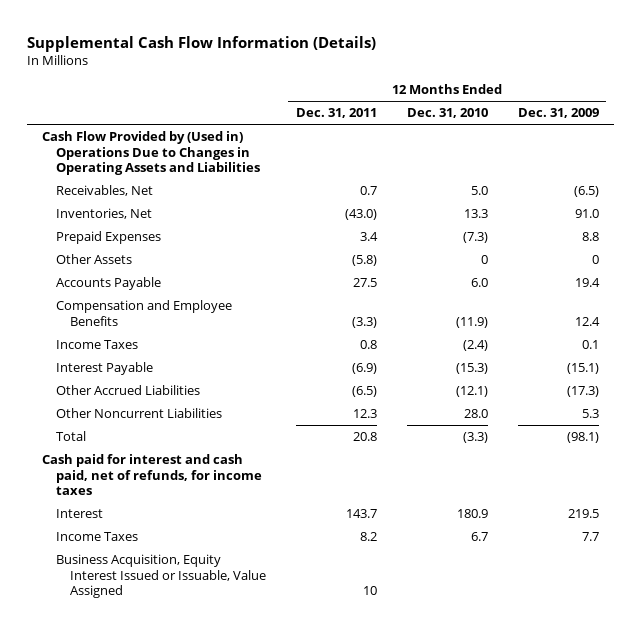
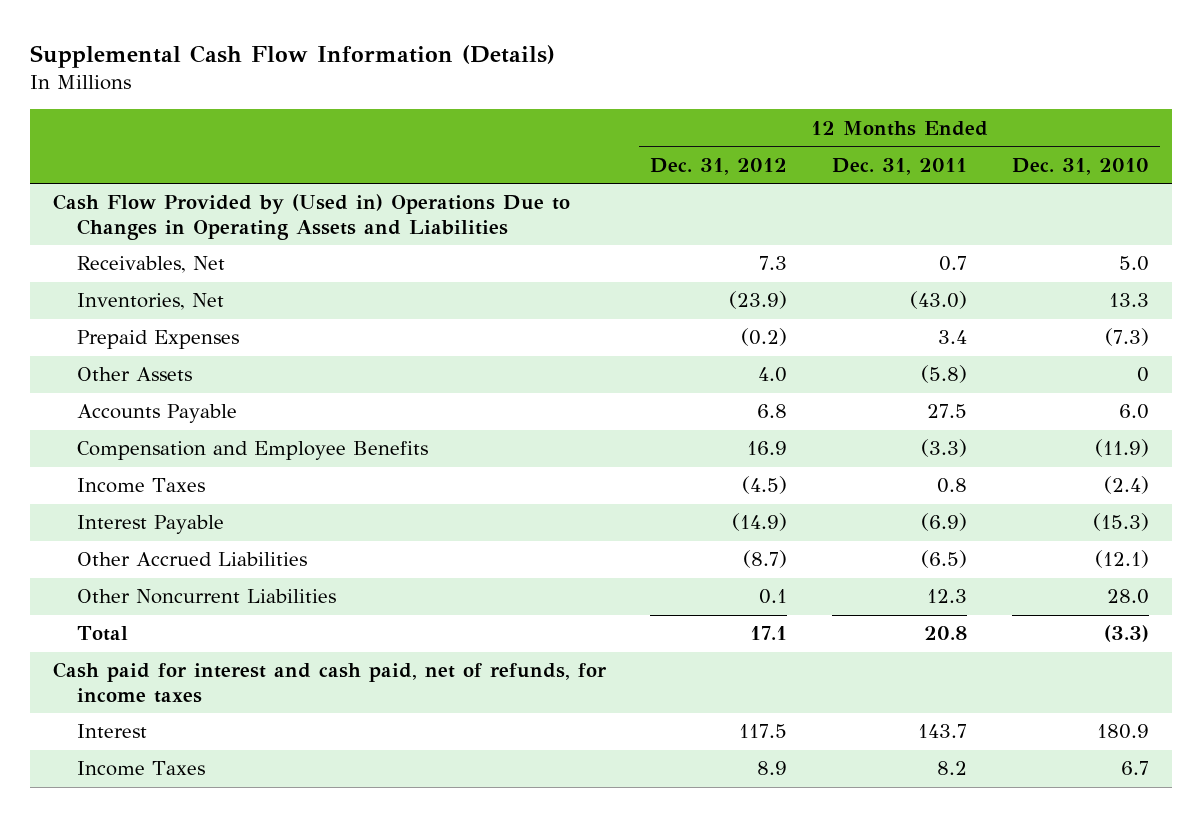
- | 12 Months Ended Dec. 31, 2011 | 12 Months Ended Dec. 31, 2010 | 12 Months Ended Dec. 31, 2009
+ | 12 Months Ended Dec. 31, 2012 | 12 Months Ended Dec. 31, 2011 | 12 Months Ended Dec. 31, 2010
- Business Acquisition, Equity Interest Issued or Issuable, Value Assigned | 10 | |

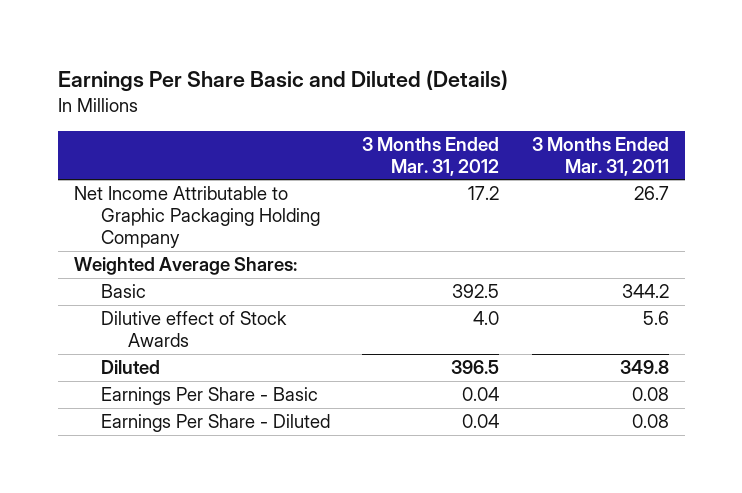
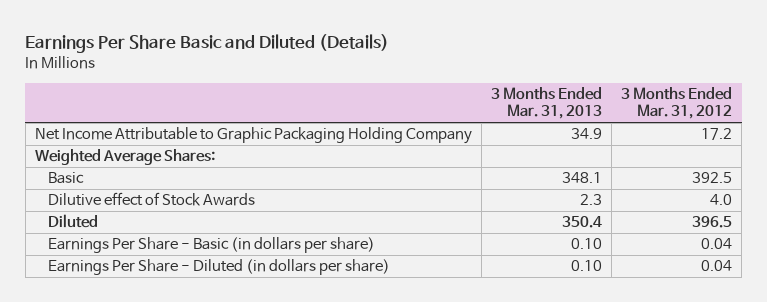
- | 3 Months Ended Mar. 31, 2012 | 3 Months Ended Mar. 31, 2011
+ | 3 Months Ended Mar. 31, 2013 | 3 Months Ended Mar. 31, 2012
- Earnings Per Share - Basic | 0.04 | 0.08
- Earnings Per Share - Diluted | 0.04 | 0.08
+ Earnings Per Share - Basic (in dollars per share) | 0.10 | 0.04
+ Earnings Per Share - Diluted (in dollars per share) | 0.10 | 0.04

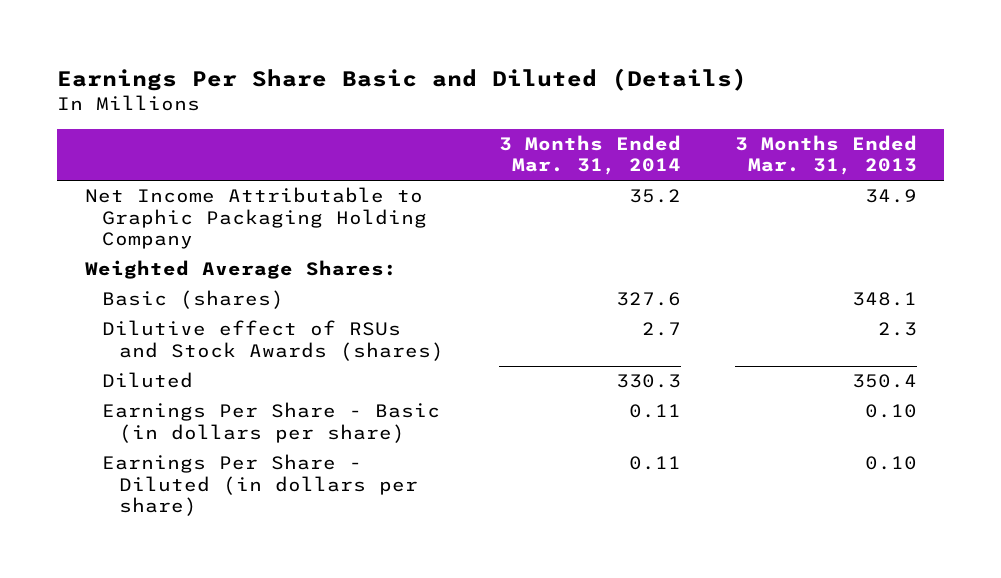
- | 3 Months Ended Mar. 31, 2013 | 3 Months Ended Mar. 31, 2012
+ | 3 Months Ended Mar. 31, 2014 | 3 Months Ended Mar. 31, 2013
- Basic | 348.1 | 392.5
- Dilutive effect of Stock Awards | 2.3 | 4.0
+ Basic (shares) | 327.6 | 348.1
+ Dilutive effect of RSUs and Stock Awards (shares) | 2.7 | 2.3

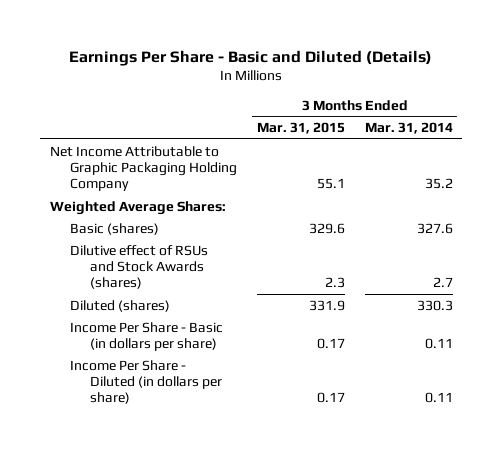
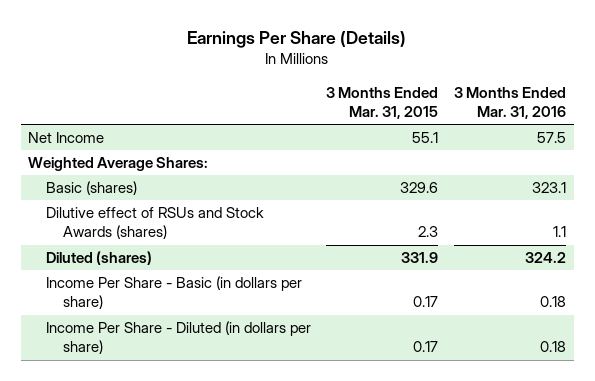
- Earnings Per Share - Basic and Diluted (Details)
+ Earnings Per Share (Details)
- | 3 Months Ended Mar. 31, 2015 | 3 Months Ended Mar. 31, 2014
+ | 3 Months Ended Mar. 31, 2015 | 3 Months Ended Mar. 31, 2016
- Net Income Attributable to Graphic Packaging Holding Company | 55.1 | 35.2
+ Net Income | 55.1 | 57.5

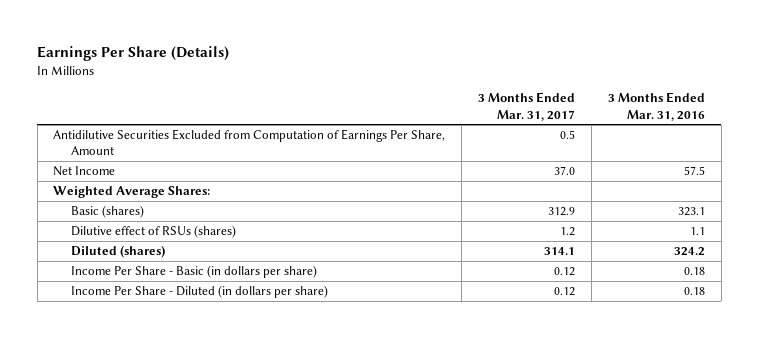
- | 3 Months Ended Mar. 31, 2015 | 3 Months Ended Mar. 31, 2016
+ | 3 Months Ended Mar. 31, 2017 | 3 Months Ended Mar. 31, 2016
+ Antidilutive Securities Excluded from Computation of Earnings Per Share, Amount | 0.5 |
- Dilutive effect of RSUs and Stock Awards (shares) | 2.3 | 1.1
+ Dilutive effect of RSUs (shares) | 1.2 | 1.1

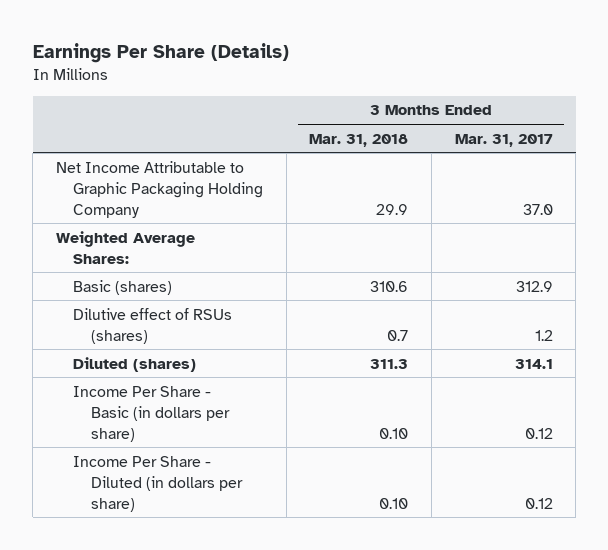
- | 3 Months Ended Mar. 31, 2017 | 3 Months Ended Mar. 31, 2016
+ | 3 Months Ended Mar. 31, 2018 | 3 Months Ended Mar. 31, 2017
- Antidilutive Securities Excluded from Computation of Earnings Per Share, Amount | 0.5 |
- Net Income | 37.0 | 57.5
+ Net Income Attributable to Graphic Packaging Holding Company | 29.9 | 37.0

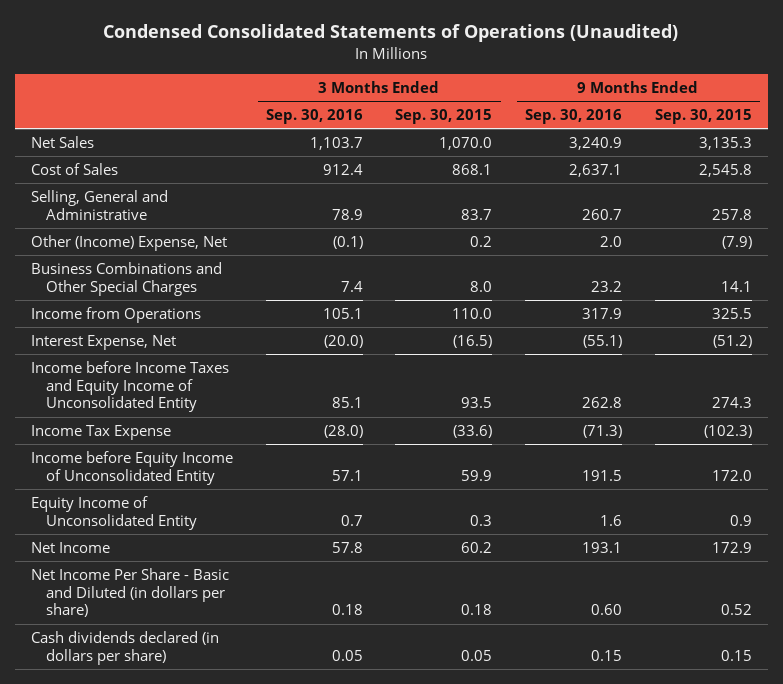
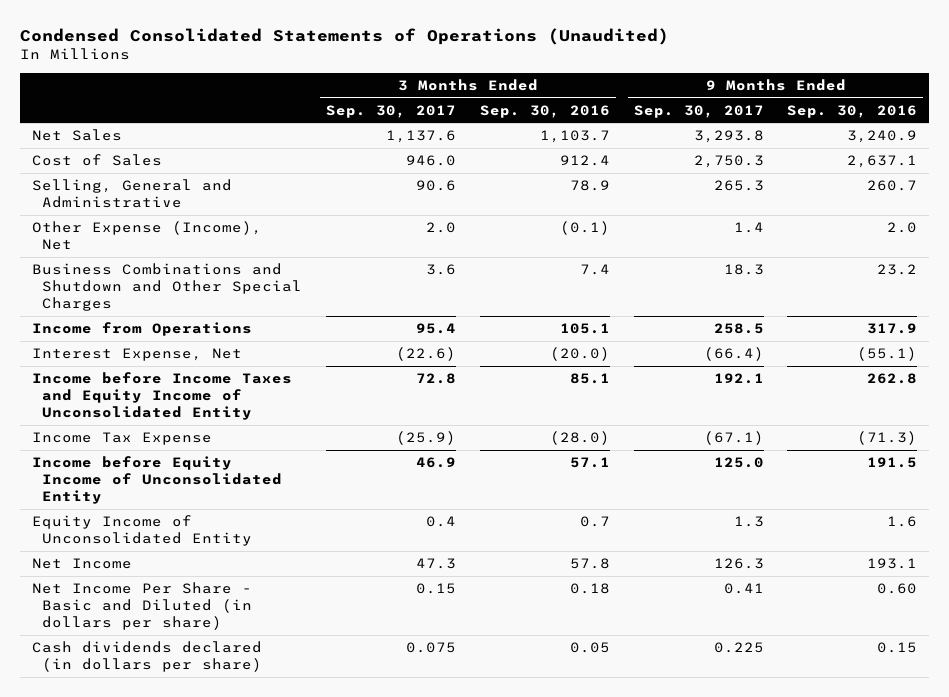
- | 3 Months Ended Sep. 30, 2016 | 3 Months Ended Sep. 30, 2015 | 9 Months Ended Sep. 30, 2016 | 9 Months Ended Sep. 30, 2015
+ | 3 Months Ended Sep. 30, 2017 | 3 Months Ended Sep. 30, 2016 | 9 Months Ended Sep. 30, 2017 | 9 Months Ended Sep. 30, 2016
- Other (Income) Expense, Net | (0.1) | 0.2 | 2.0 | (7.9)
- Business Combinations and Other Special Charges | 7.4 | 8.0 | 23.2 | 14.1
+ Other Expense (Income), Net | 2.0 | (0.1) | 1.4 | 2.0
+ Business Combinations and Shutdown and Other Special Charges | 3.6 | 7.4 | 18.3 | 23.2

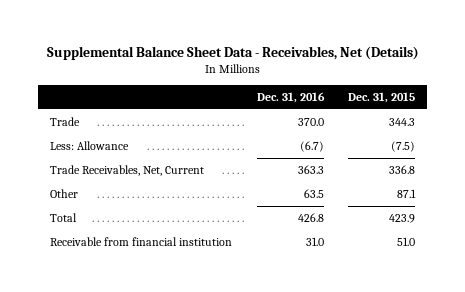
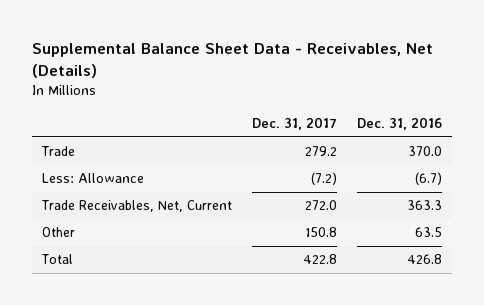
- | Dec. 31, 2016 | Dec. 31, 2015
+ | Dec. 31, 2017 | Dec. 31, 2016
- Receivable from financial institution | 31.0 | 51.0

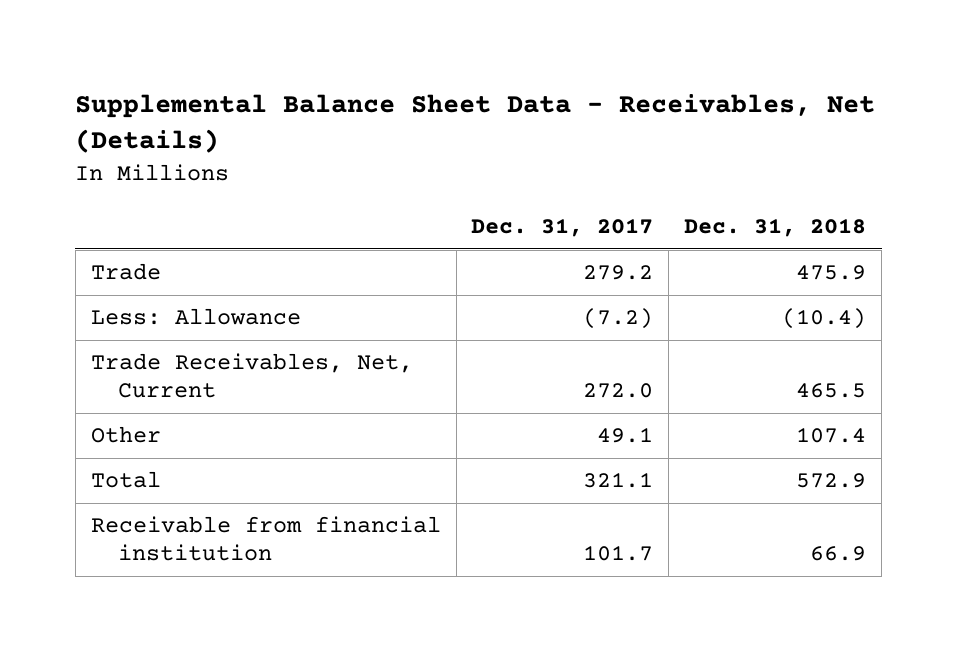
- | Dec. 31, 2017 | Dec. 31, 2016
+ | Dec. 31, 2017 | Dec. 31, 2018
- Other | 150.8 | 63.5
- Total | 422.8 | 426.8
+ Other | 49.1 | 107.4
+ Total | 321.1 | 572.9
+ Receivable from financial institution | 101.7 | 66.9

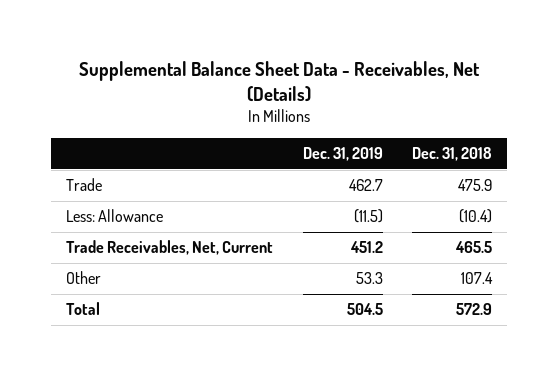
- | Dec. 31, 2017 | Dec. 31, 2018
+ | Dec. 31, 2019 | Dec. 31, 2018
- Receivable from financial institution | 101.7 | 66.9

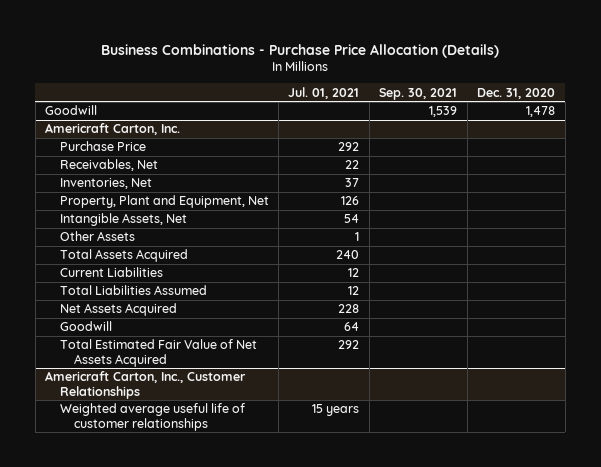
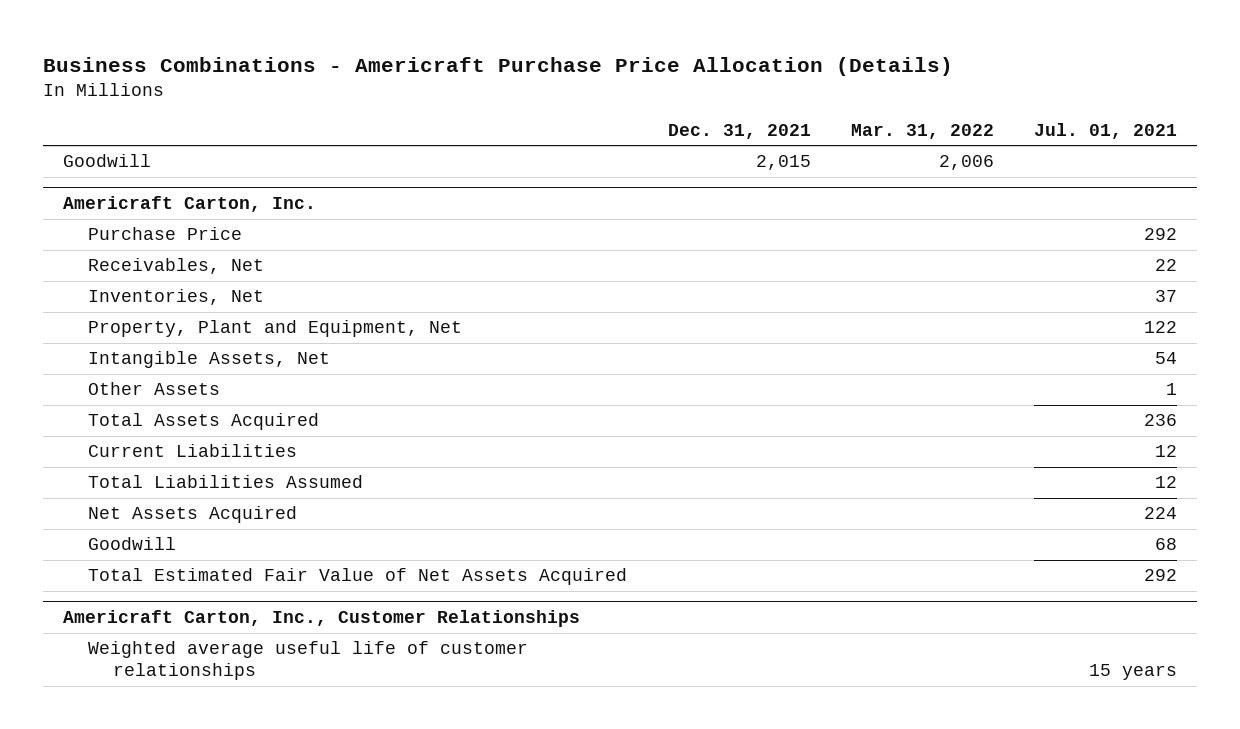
- Business Combinations - Purchase Price Allocation (Details)
+ Business Combinations - Americraft Purchase Price Allocation (Details)
- | Jul. 01, 2021 | Sep. 30, 2021 | Dec. 31, 2020
+ | Dec. 31, 2021 | Mar. 31, 2022 | Jul. 01, 2021
@ Americraft Carton, Inc.
- Property, Plant and Equipment, Net | 126 | |
+ Property, Plant and Equipment, Net | | | 122
- Total Assets Acquired | 240 | |
+ Total Assets Acquired | | | 236
- Net Assets Acquired | 228 | |
- Goodwill | 64 | |
+ Net Assets Acquired | | | 224
+ Goodwill | | | 68

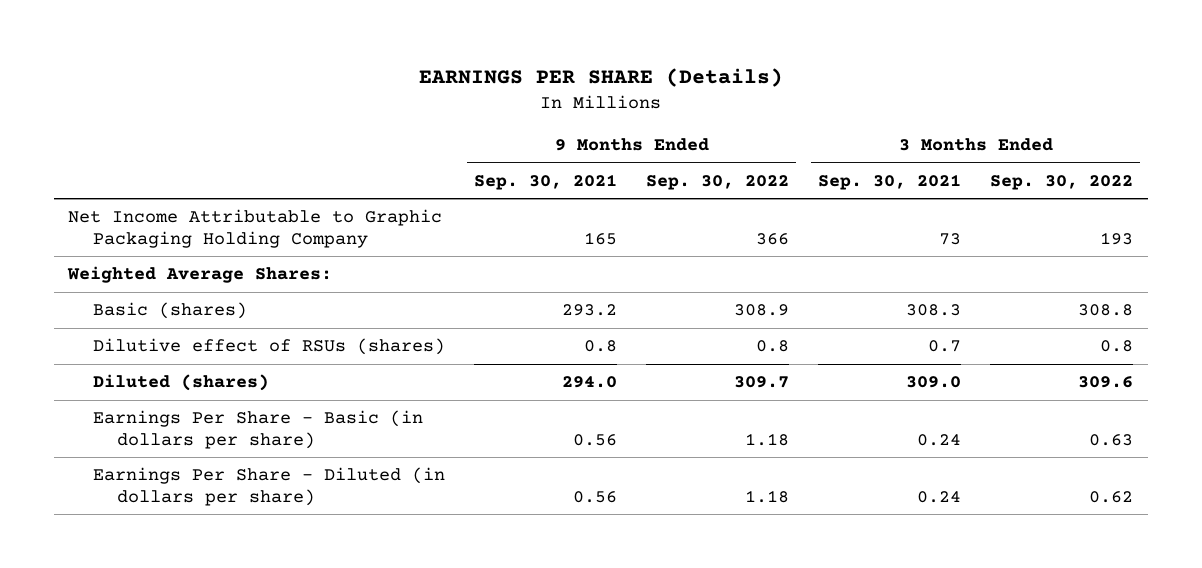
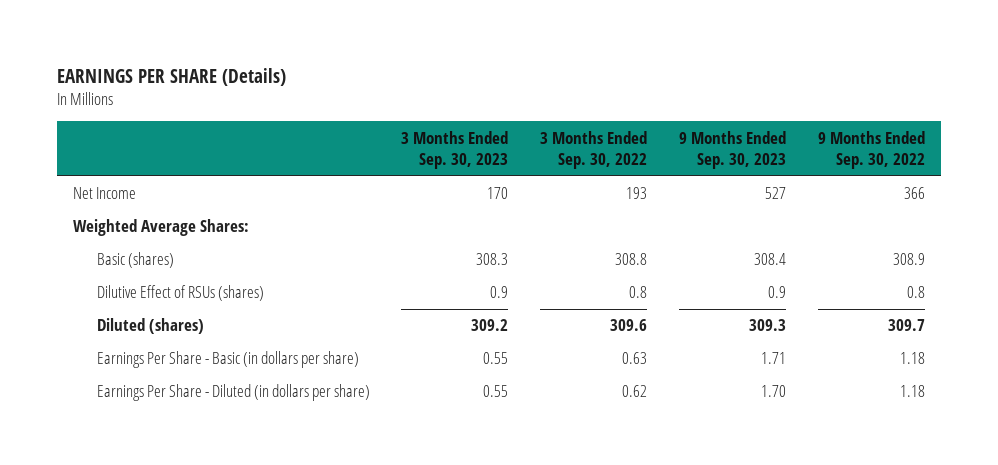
- | 9 Months Ended Sep. 30, 2021 | 9 Months Ended Sep. 30, 2022 | 3 Months Ended Sep. 30, 2021 | 3 Months Ended Sep. 30, 2022
+ | 3 Months Ended Sep. 30, 2023 | 3 Months Ended Sep. 30, 2022 | 9 Months Ended Sep. 30, 2023 | 9 Months Ended Sep. 30, 2022
- Net Income Attributable to Graphic Packaging Holding Company | 165 | 366 | 73 | 193
+ Net Income | 170 | 193 | 527 | 366
- Dilutive effect of RSUs (shares) | 0.8 | 0.8 | 0.7 | 0.8
+ Dilutive Effect of RSUs (shares) | 0.9 | 0.8 | 0.9 | 0.8

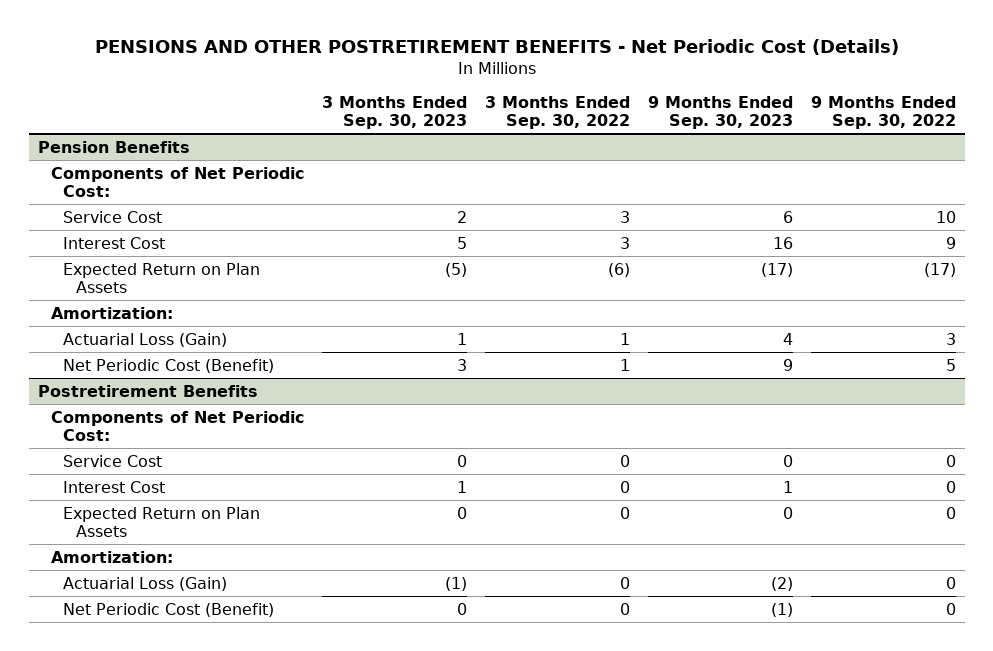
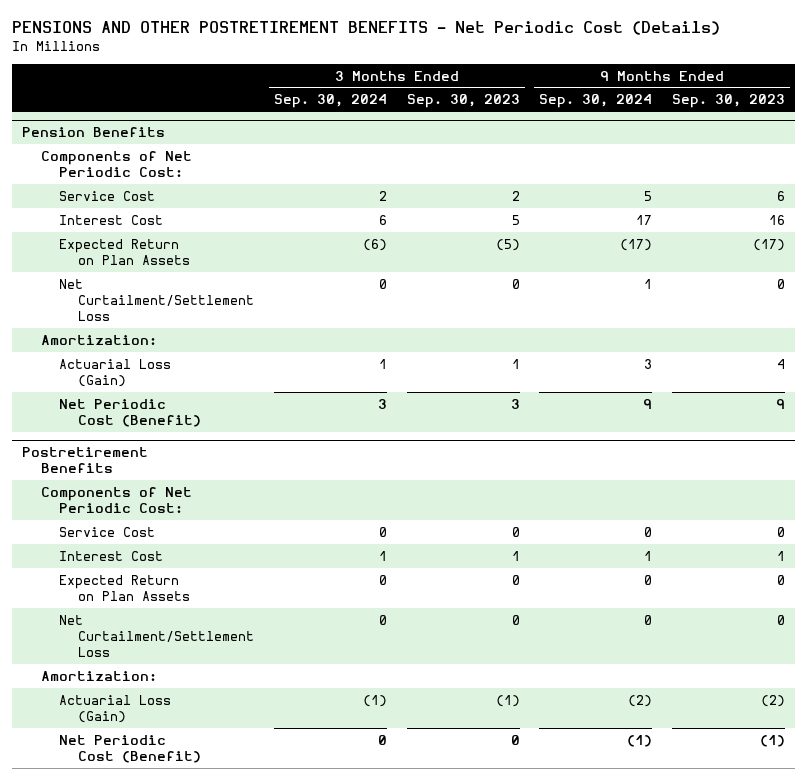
- | 3 Months Ended Sep. 30, 2023 | 3 Months Ended Sep. 30, 2022 | 9 Months Ended Sep. 30, 2023 | 9 Months Ended Sep. 30, 2022
+ | 3 Months Ended Sep. 30, 2024 | 3 Months Ended Sep. 30, 2023 | 9 Months Ended Sep. 30, 2024 | 9 Months Ended Sep. 30, 2023
@ Pension Benefits
+ Net Curtailment/Settlement Loss | 0 | 0 | 1 | 0
@ Postretirement Benefits
+ Net Curtailment/Settlement Loss | 0 | 0 | 0 | 0

